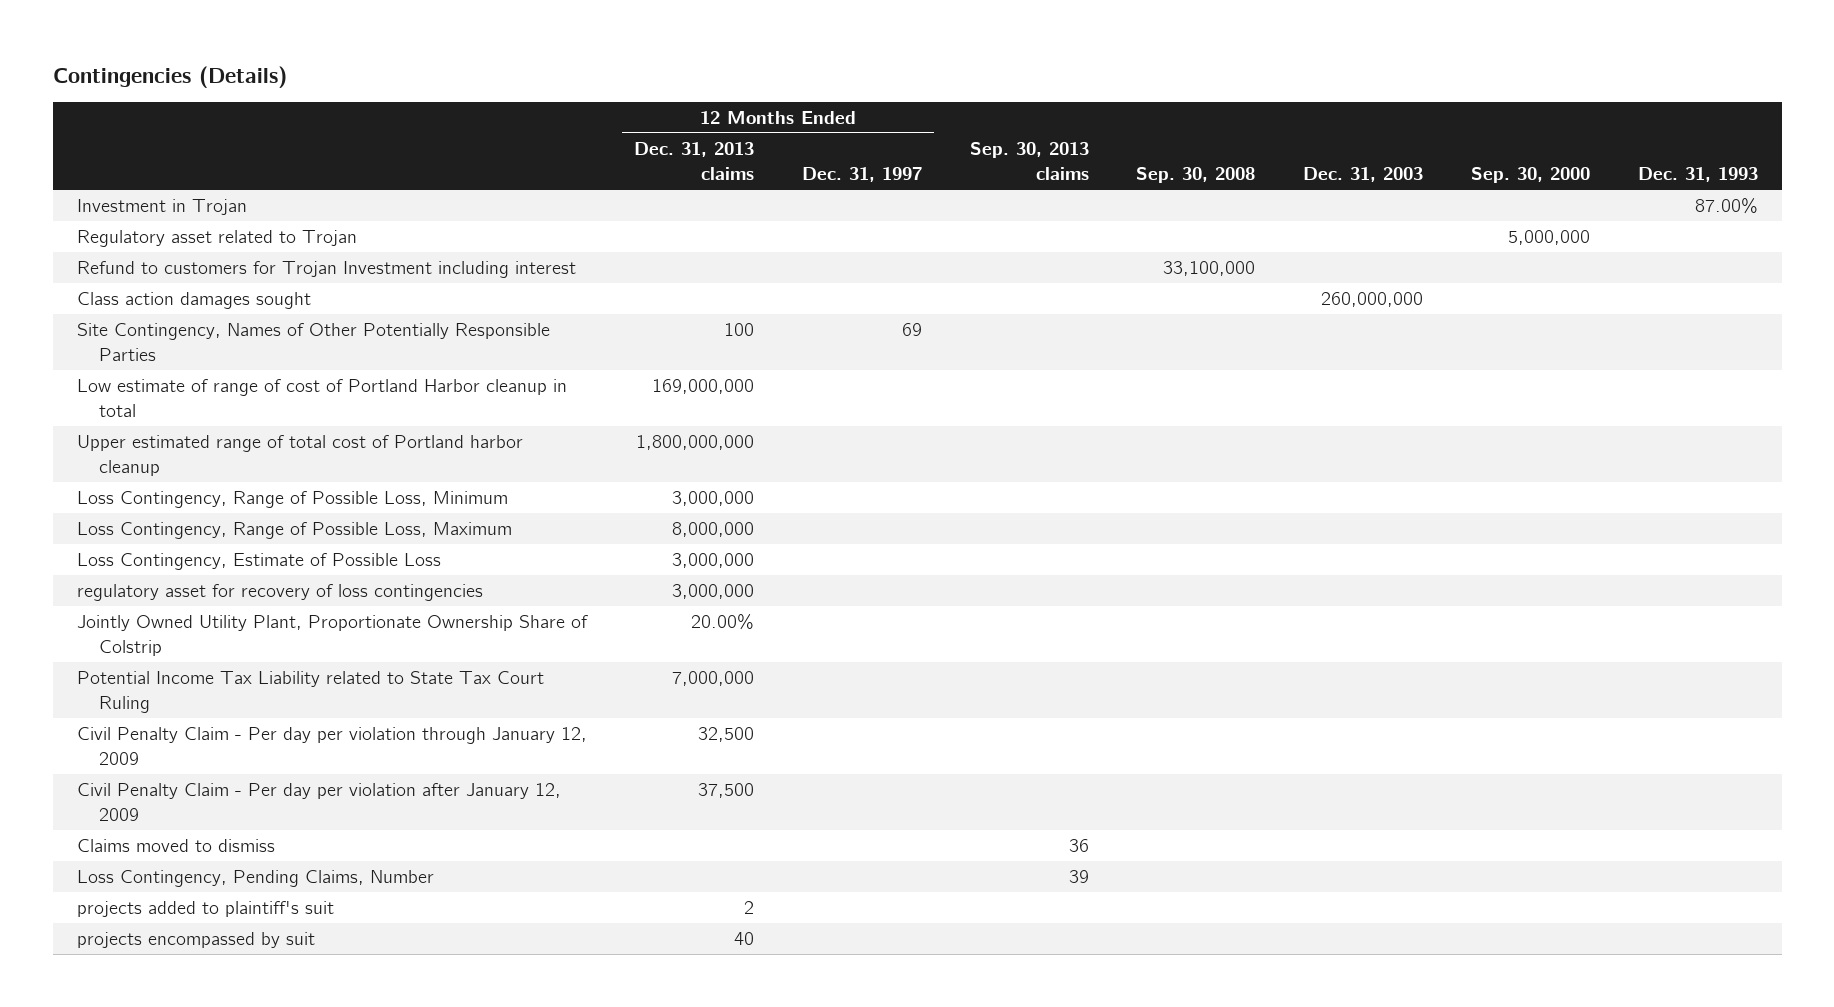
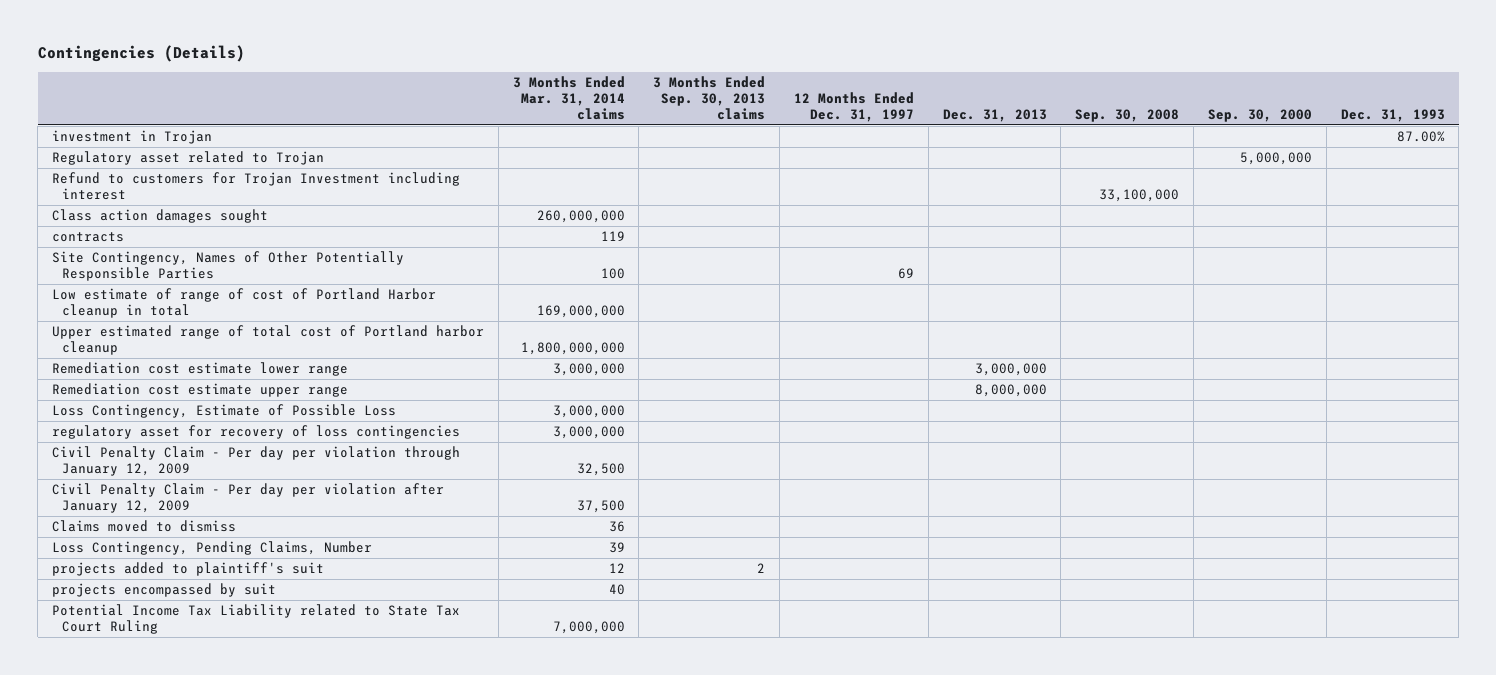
- | 12 Months Ended Dec. 31, 2013 claims | 12 Months Ended Dec. 31, 1997 | Sep. 30, 2013 claims | Sep. 30, 2008 | Dec. 31, 2003 | Sep. 30, 2000 | Dec. 31, 1993
+ | 3 Months Ended Mar. 31, 2014 claims | 3 Months Ended Sep. 30, 2013 claims | 12 Months Ended Dec. 31, 1997 | Dec. 31, 2013 | Sep. 30, 2008 | Sep. 30, 2000 | Dec. 31, 1993
- Investment in Trojan | | | | | | | 87.00%
+ investment in Trojan | | | | | | | 87.00%
+ contracts | 119 | | | | | |
- Loss Contingency, Range of Possible Loss, Minimum | 3,000,000 | | | | | |
- Loss Contingency, Range of Possible Loss, Maximum | 8,000,000 | | | | | |
+ Remediation cost estimate lower range | 3,000,000 | | | 3,000,000 | | |
+ Remediation cost estimate upper range | | | | 8,000,000 | | |
- Jointly Owned Utility Plant, Proportionate Ownership Share of Colstrip | 20.00% | | | | | |
moved down: Potential Income Tax Liability related to State Tax Court Ruling | 7,000,000 | | | | | |

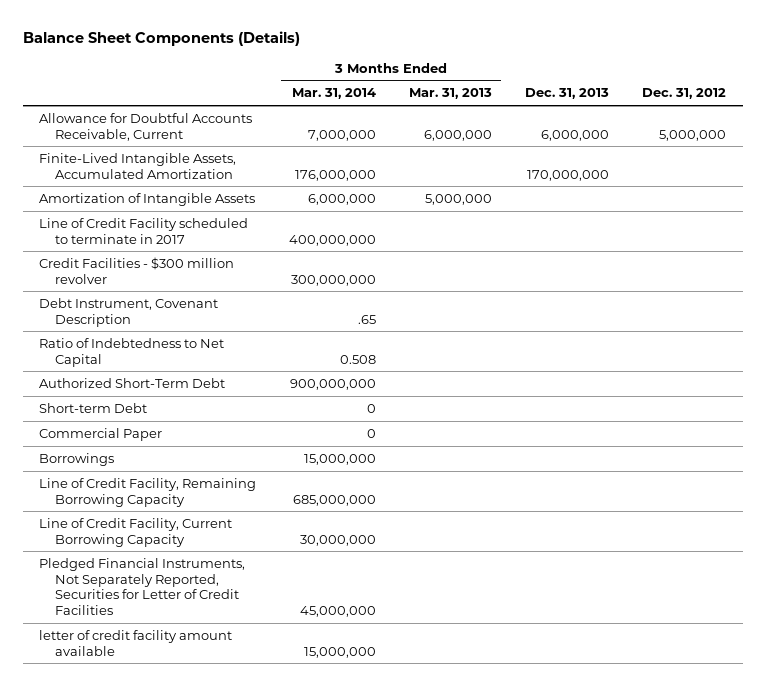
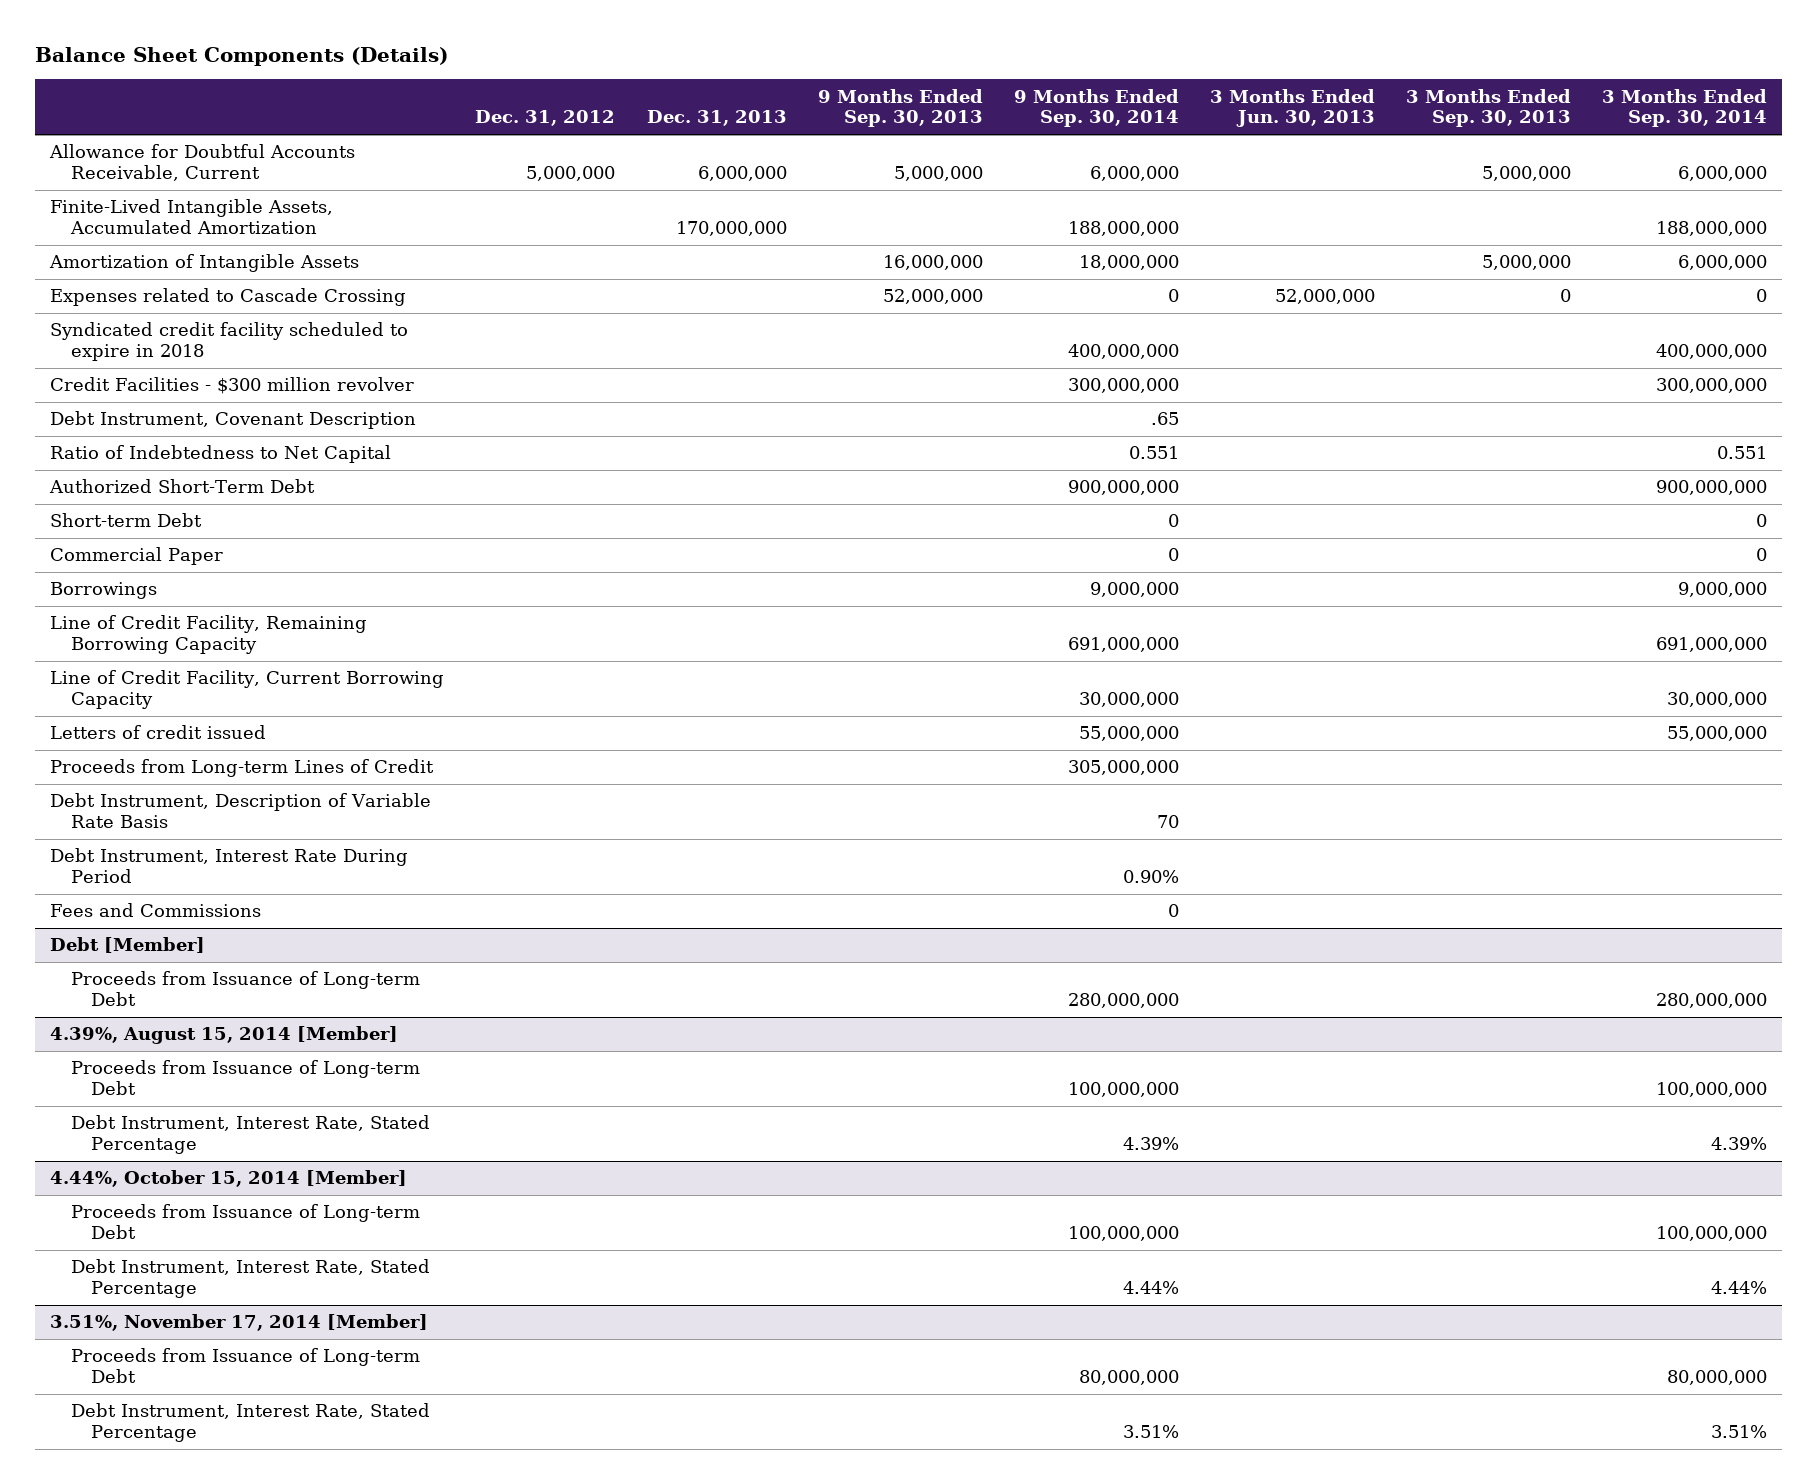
- | 3 Months Ended Mar. 31, 2014 | 3 Months Ended Mar. 31, 2013 | Dec. 31, 2013 | Dec. 31, 2012
+ | Dec. 31, 2012 | Dec. 31, 2013 | 9 Months Ended Sep. 30, 2013 | 9 Months Ended Sep. 30, 2014 | 3 Months Ended Jun. 30, 2013 | 3 Months Ended Sep. 30, 2013 | 3 Months Ended Sep. 30, 2014
- Line of Credit Facility scheduled to terminate in 2017 | 400,000,000 | | |
+ Expenses related to Cascade Crossing | | | 52,000,000 | 0 | 52,000,000 | 0 | 0
+ Syndicated credit facility scheduled to expire in 2018 | | | | 400,000,000 | | | 400,000,000
- Pledged Financial Instruments, Not Separately Reported, Securities for Letter of Credit Facilities | 45,000,000 | | |
- letter of credit facility amount available | 15,000,000 | | |
+ Letters of credit issued | | | | 55,000,000 | | | 55,000,000
+ Proceeds from Long-term Lines of Credit | | | | 305,000,000 | | |
+ Debt Instrument, Description of Variable Rate Basis | | | | 70 | | |
+ Debt Instrument, Interest Rate During Period | | | | 0.90% | | |
+ Fees and Commissions | | | | 0 | | |
+ Debt [Member]
+ Proceeds from Issuance of Long-term Debt | | | | 280,000,000 | | | 280,000,000
+ 4.39%, August 15, 2014 [Member]
+ Proceeds from Issuance of Long-term Debt | | | | 100,000,000 | | | 100,000,000
+ Debt Instrument, Interest Rate, Stated Percentage | | | | 4.39% | | | 4.39%
+ 4.44%, October 15, 2014 [Member]
+ Proceeds from Issuance of Long-term Debt | | | | 100,000,000 | | | 100,000,000
+ Debt Instrument, Interest Rate, Stated Percentage | | | | 4.44% | | | 4.44%
+ 3.51%, November 17, 2014 [Member]
+ Proceeds from Issuance of Long-term Debt | | | | 80,000,000 | | | 80,000,000
+ Debt Instrument, Interest Rate, Stated Percentage | | | | 3.51% | | | 3.51%

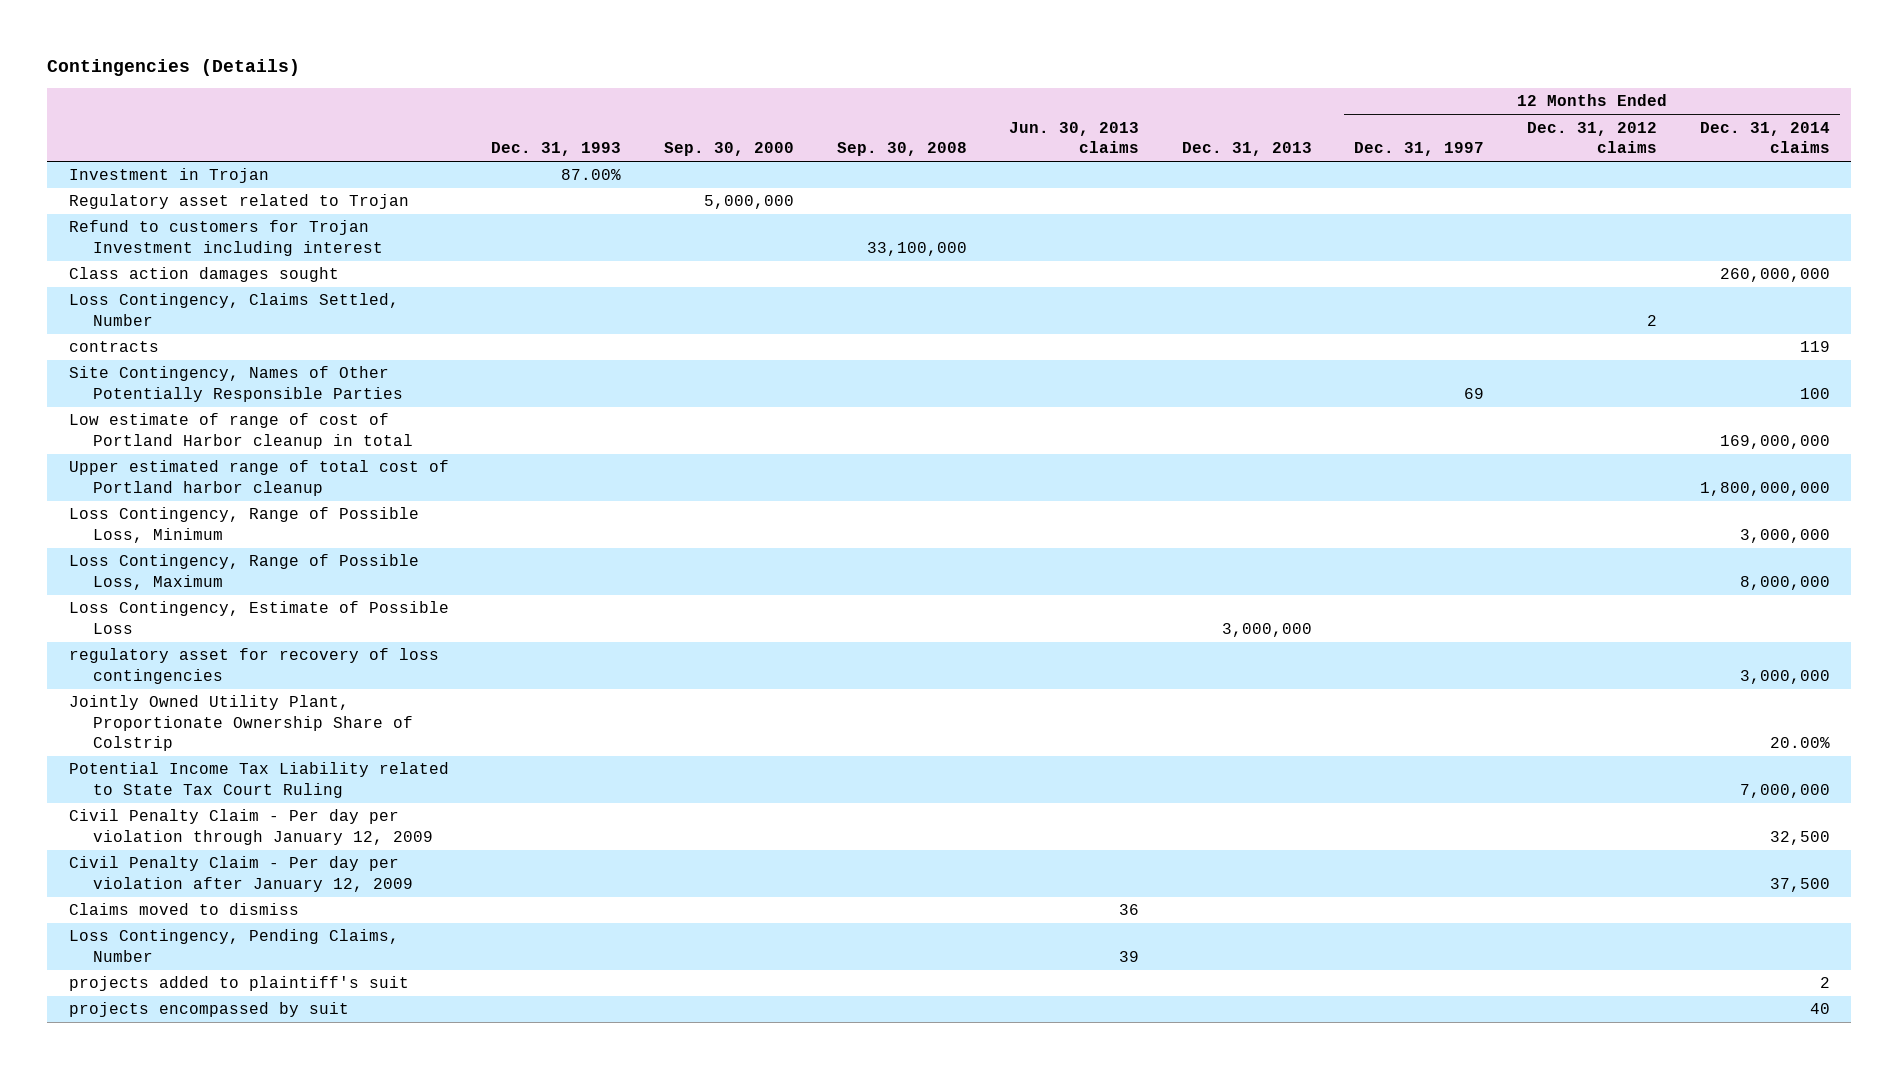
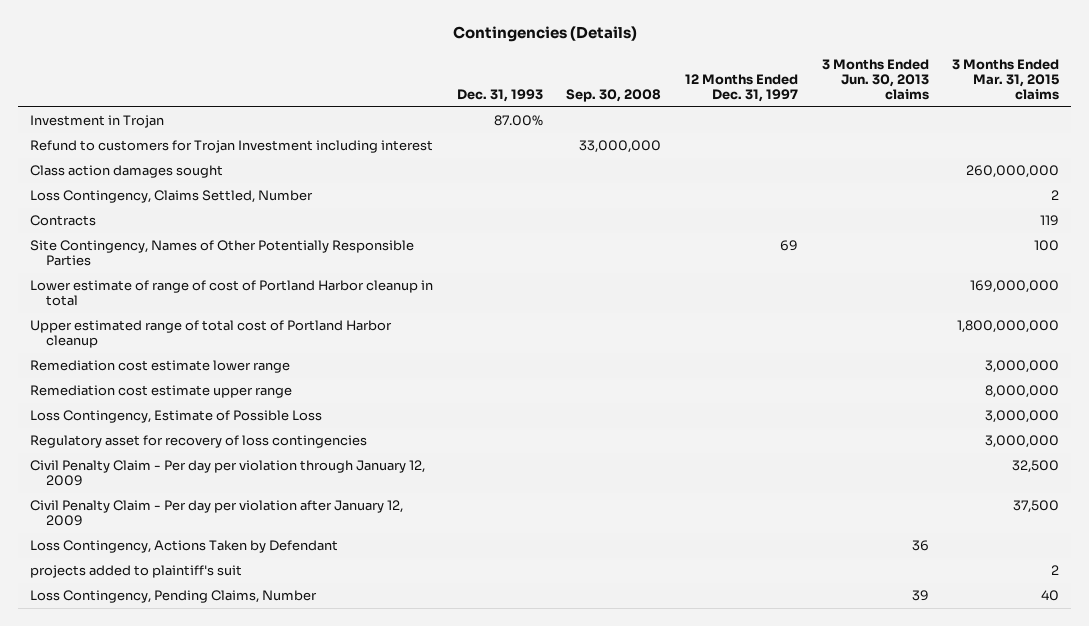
- | Dec. 31, 1993 | Sep. 30, 2000 | Sep. 30, 2008 | Jun. 30, 2013 claims | Dec. 31, 2013 | 12 Months Ended Dec. 31, 1997 | 12 Months Ended Dec. 31, 2012 claims | 12 Months Ended Dec. 31, 2014 claims
+ | Dec. 31, 1993 | Sep. 30, 2008 | 12 Months Ended Dec. 31, 1997 | 3 Months Ended Jun. 30, 2013 claims | 3 Months Ended Mar. 31, 2015 claims
- Regulatory asset related to Trojan | | 5,000,000 | | | | | |
- Refund to customers for Trojan Investment including interest | | | 33,100,000 | | | | |
+ Refund to customers for Trojan Investment including interest | | 33,000,000 | | |
- contracts | | | | | | | | 119
+ Contracts | | | | | 119
- Low estimate of range of cost of Portland Harbor cleanup in total | | | | | | | | 169,000,000
- Upper estimated range of total cost of Portland harbor cleanup | | | | | | | | 1,800,000,000
- Loss Contingency, Range of Possible Loss, Minimum | | | | | | | | 3,000,000
- Loss Contingency, Range of Possible Loss, Maximum | | | | | | | | 8,000,000
+ Lower estimate of range of cost of Portland Harbor cleanup in total | | | | | 169,000,000
+ Upper estimated range of total cost of Portland Harbor cleanup | | | | | 1,800,000,000
+ Remediation cost estimate lower range | | | | | 3,000,000
+ Remediation cost estimate upper range | | | | | 8,000,000
- regulatory asset for recovery of loss contingencies | | | | | | | | 3,000,000
- Jointly Owned Utility Plant, Proportionate Ownership Share of Colstrip | | | | | | | | 20.00%
- Potential Income Tax Liability related to State Tax Court Ruling | | | | | | | | 7,000,000
+ Regulatory asset for recovery of loss contingencies | | | | | 3,000,000
- Claims moved to dismiss | | | | 36 | | | |
+ Loss Contingency, Actions Taken by Defendant | | | | 36 |
- projects encompassed by suit | | | | | | | | 40
moved down: Loss Contingency, Pending Claims, Number | | | | 39 | 40

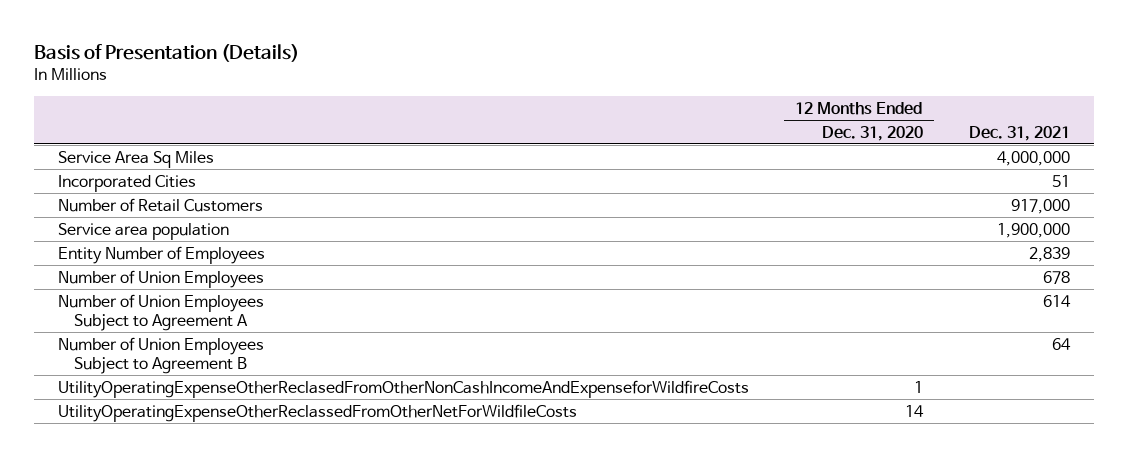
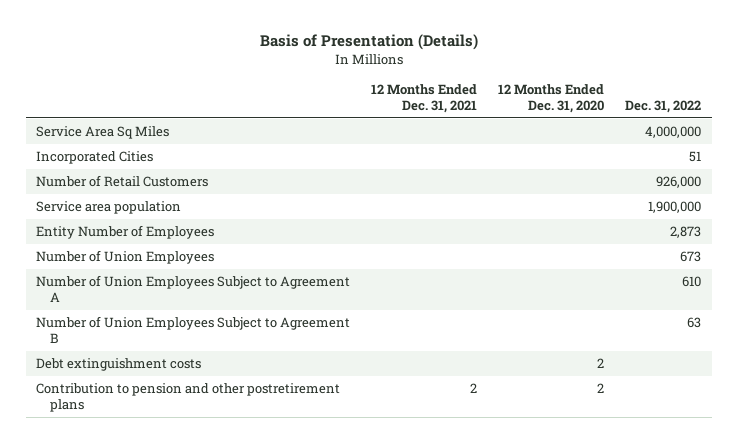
- | 12 Months Ended Dec. 31, 2020 | Dec. 31, 2021
+ | 12 Months Ended Dec. 31, 2021 | 12 Months Ended Dec. 31, 2020 | Dec. 31, 2022
- UtilityOperatingExpenseOtherReclasedFromOtherNonCashIncomeAndExpenseforWildfireCosts | 1 |
- UtilityOperatingExpenseOtherReclassedFromOtherNetForWildfileCosts | 14 |
+ Debt extinguishment costs | | 2 |
+ Contribution to pension and other postretirement plans | 2 | 2 |

